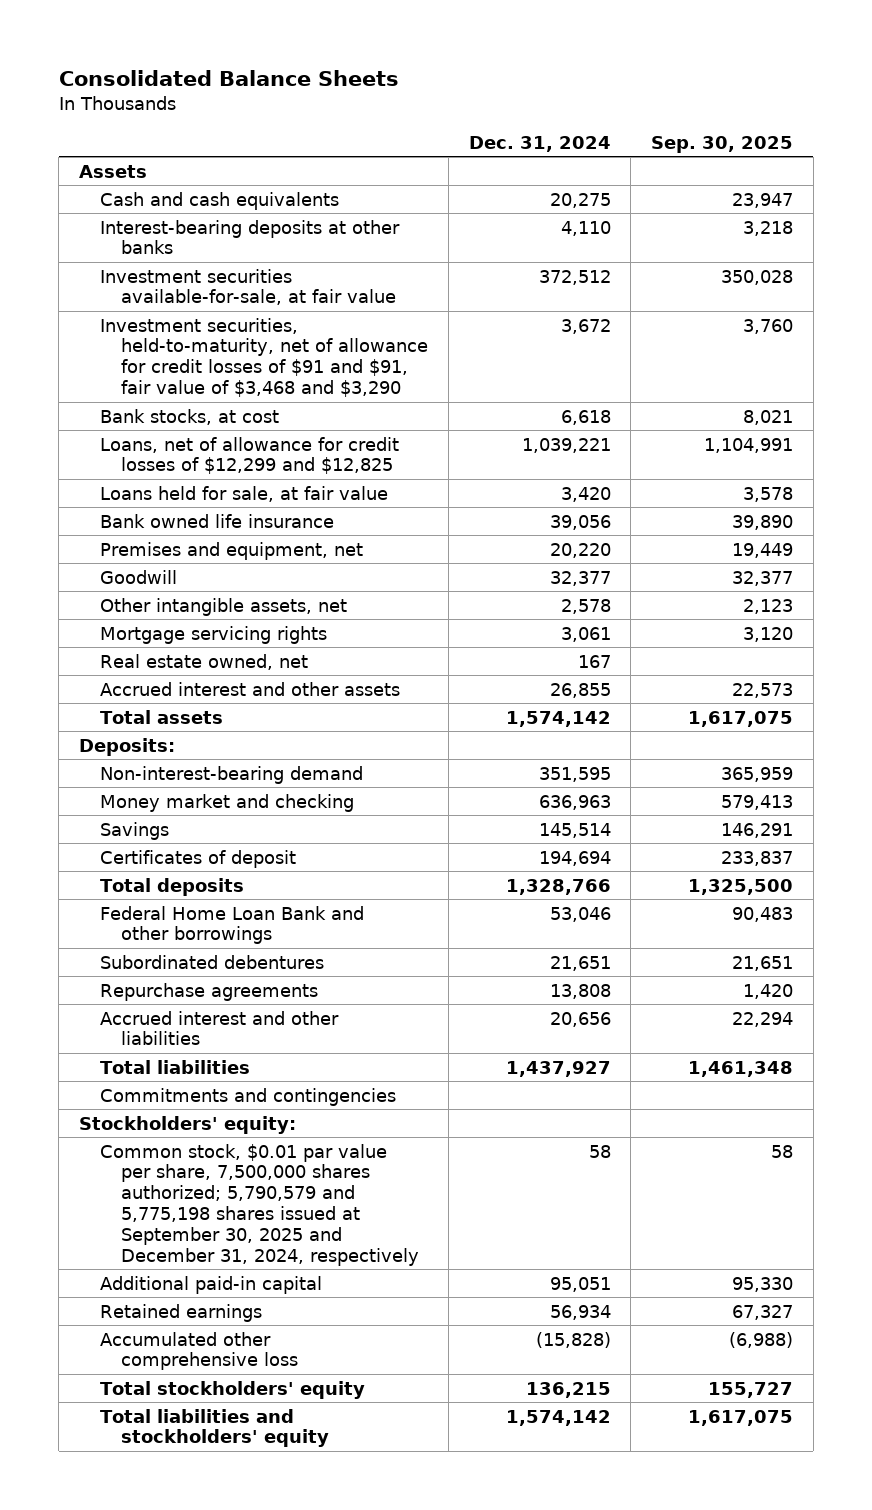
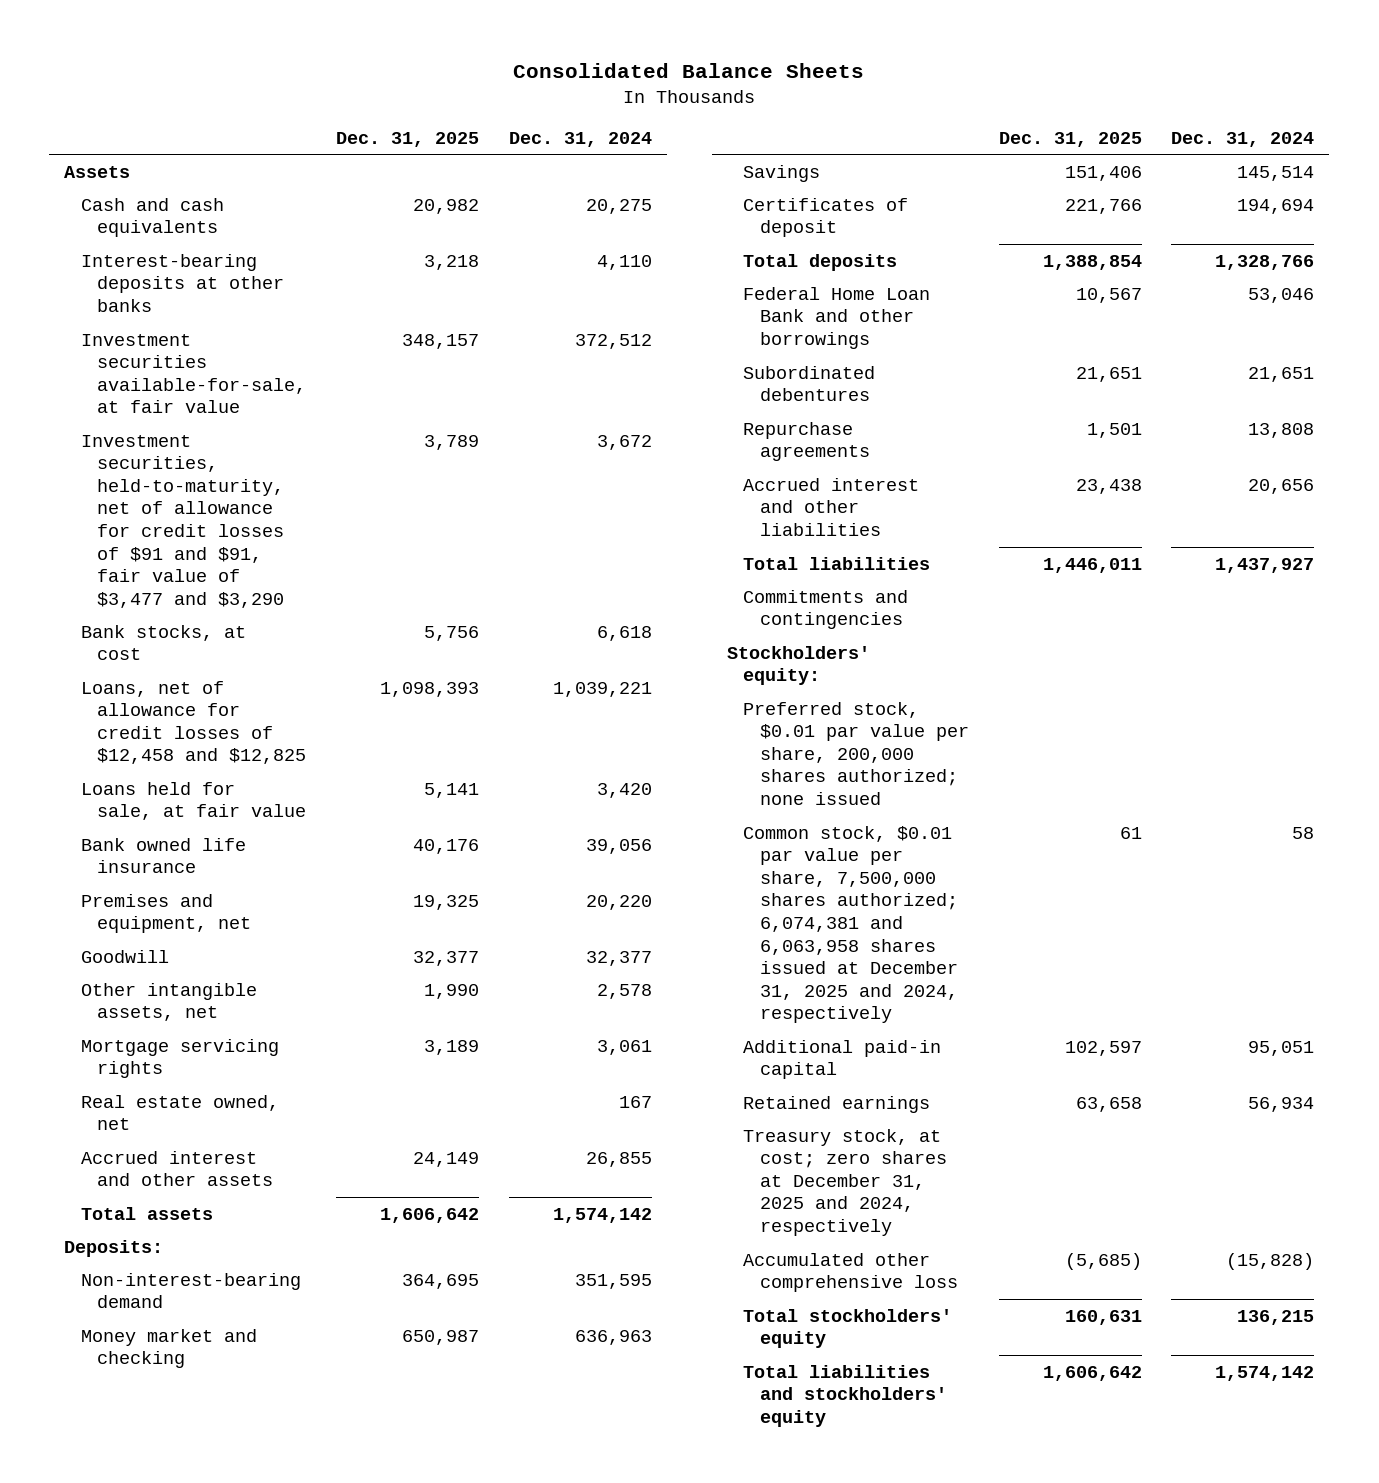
- | Dec. 31, 2024 | Sep. 30, 2025
+ | Dec. 31, 2025 | Dec. 31, 2024
- Investment securities, held-to-maturity, net of allowance for credit losses of $91 and $91, fair value of $3,468 and $3,290 | 3,672 | 3,760
+ Investment securities, held-to-maturity, net of allowance for credit losses of $91 and $91, fair value of $3,477 and $3,290 | 3,789 | 3,672
- Loans, net of allowance for credit losses of $12,299 and $12,825 | 1,039,221 | 1,104,991
+ Loans, net of allowance for credit losses of $12,458 and $12,825 | 1,098,393 | 1,039,221
- Common stock, $0.01 par value per share, 7,500,000 shares authorized; 5,790,579 and 5,775,198 shares issued at September 30, 2025 and December 31, 2024, respectively | 58 | 58
+ Preferred stock, $0.01 par value per share, 200,000 shares authorized; none issued
+ Common stock, $0.01 par value per share, 7,500,000 shares authorized; 6,074,381 and 6,063,958 shares issued at December 31, 2025 and 2024, respectively | 61 | 58
+ Treasury stock, at cost; zero shares at December 31, 2025 and 2024, respectively

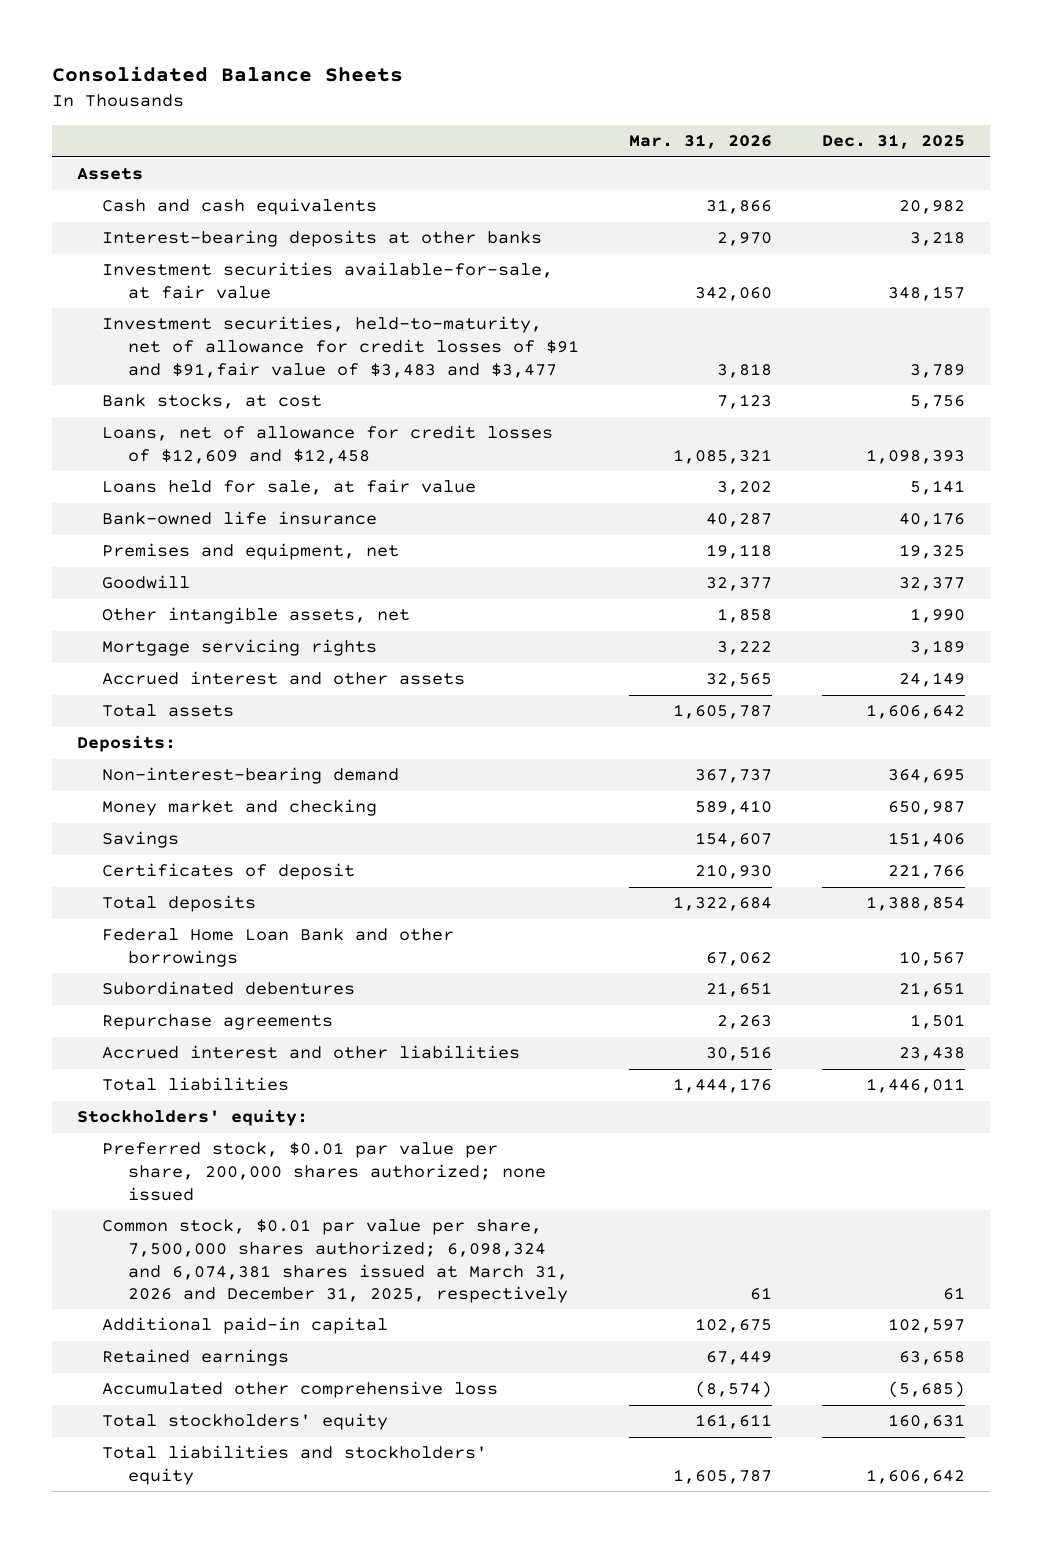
- | Dec. 31, 2025 | Dec. 31, 2024
+ | Mar. 31, 2026 | Dec. 31, 2025
- Investment securities, held-to-maturity, net of allowance for credit losses of $91 and $91, fair value of $3,477 and $3,290 | 3,789 | 3,672
+ Investment securities, held-to-maturity, net of allowance for credit losses of $91 and $91,fair value of $3,483 and $3,477 | 3,818 | 3,789
- Loans, net of allowance for credit losses of $12,458 and $12,825 | 1,098,393 | 1,039,221
+ Loans, net of allowance for credit losses of $12,609 and $12,458 | 1,085,321 | 1,098,393
- Bank owned life insurance | 40,176 | 39,056
+ Bank-owned life insurance | 40,287 | 40,176
- Real estate owned, net | | 167
- Commitments and contingencies
- Common stock, $0.01 par value per share, 7,500,000 shares authorized; 6,074,381 and 6,063,958 shares issued at December 31, 2025 and 2024, respectively | 61 | 58
+ Common stock, $0.01 par value per share, 7,500,000 shares authorized; 6,098,324 and 6,074,381 shares issued at March 31, 2026 and December 31, 2025, respectively | 61 | 61
- Treasury stock, at cost; zero shares at December 31, 2025 and 2024, respectively

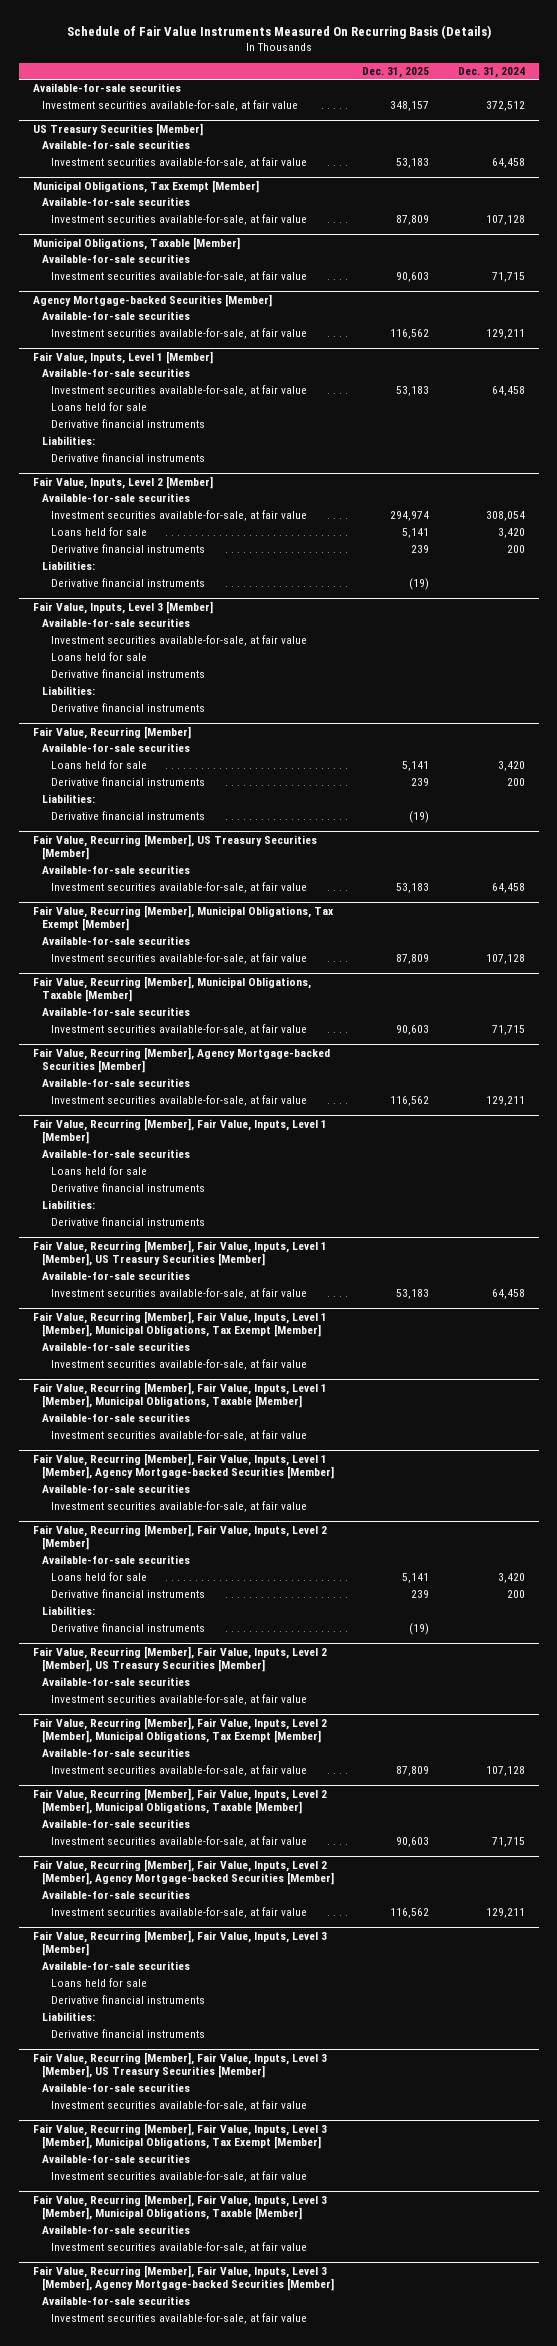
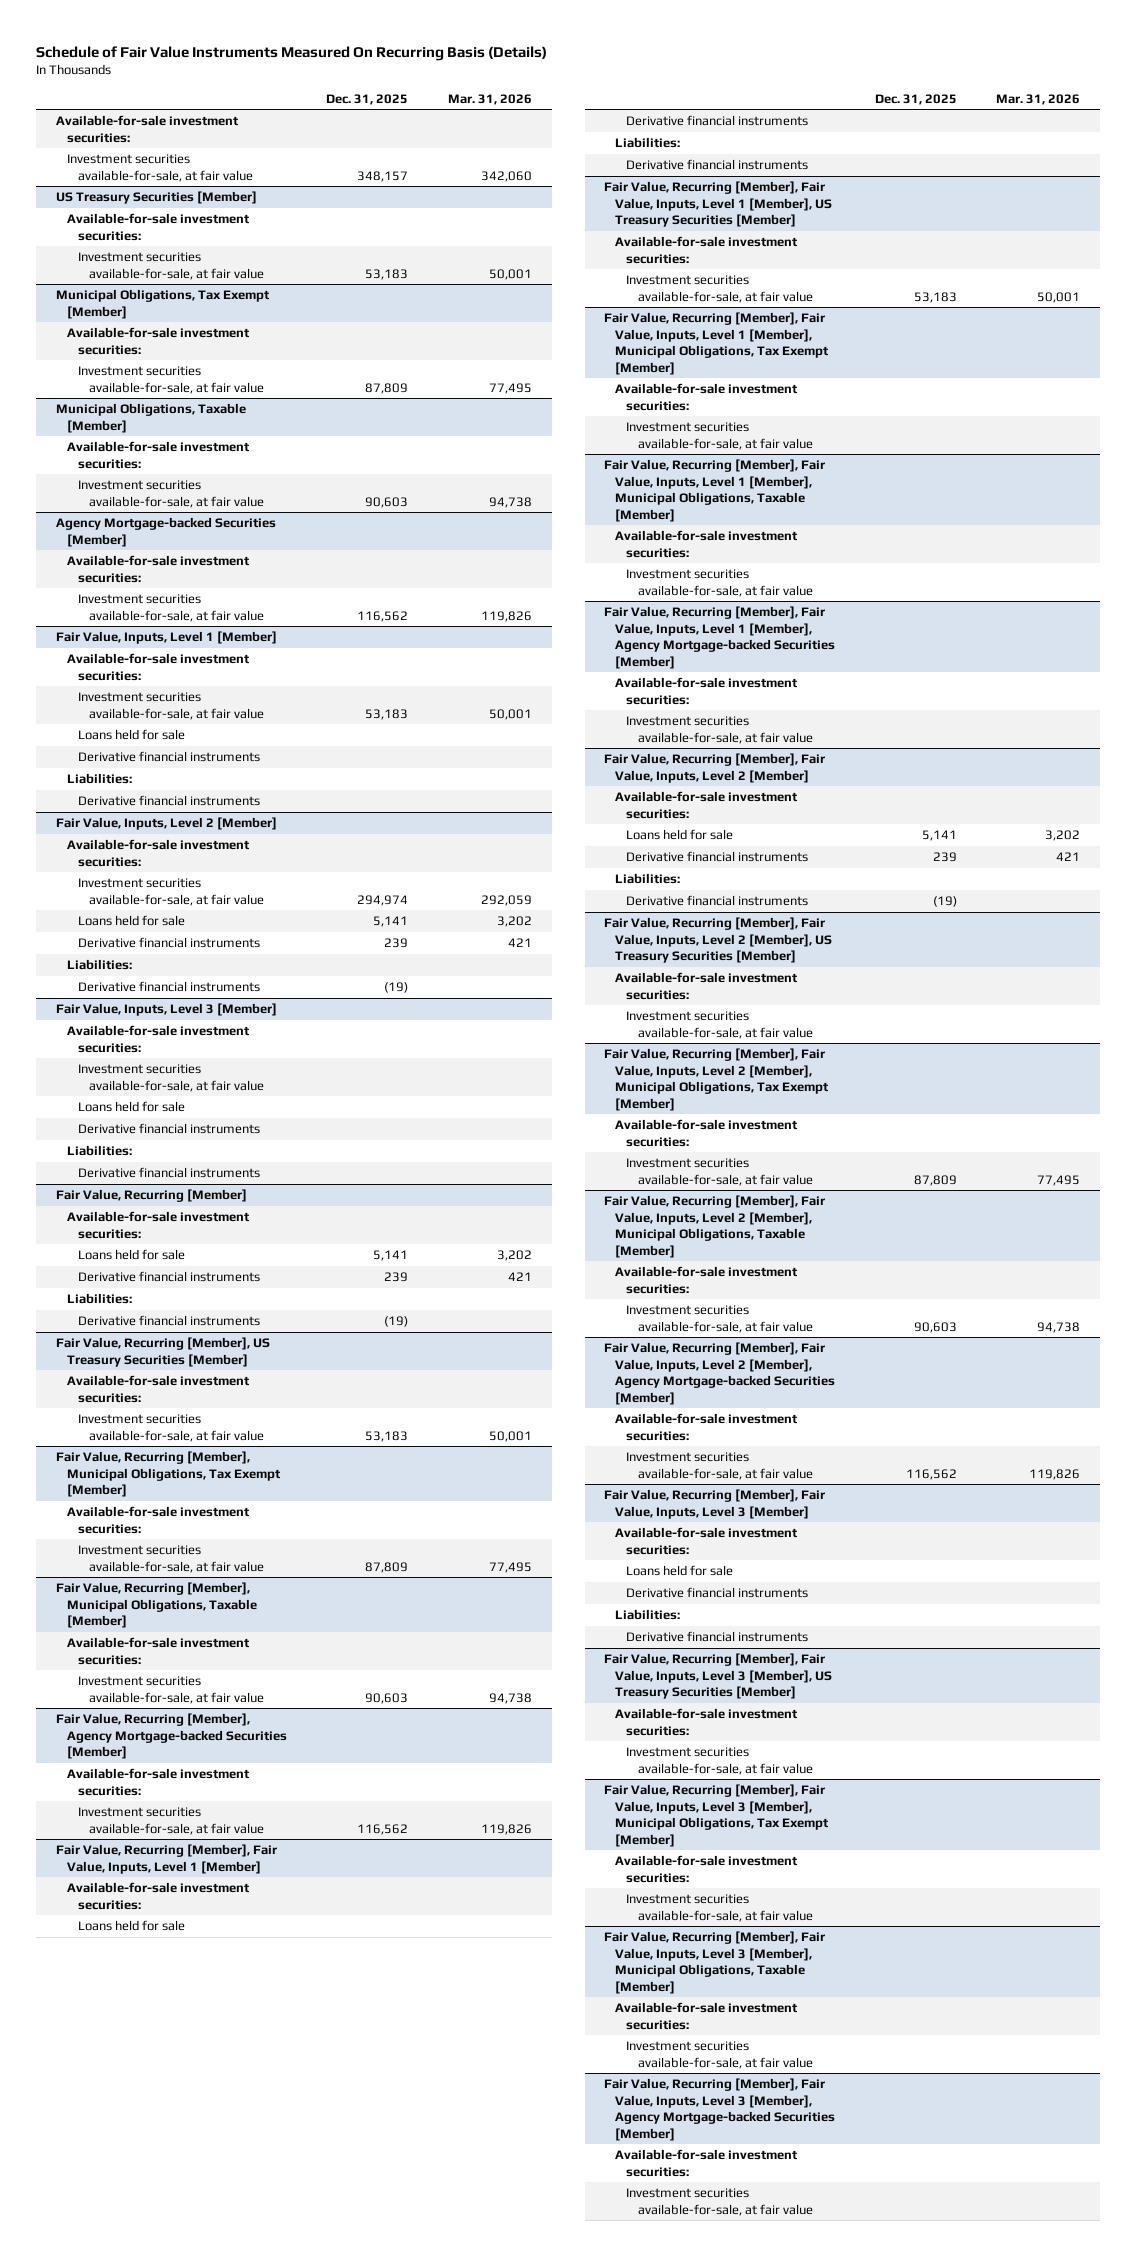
- | Dec. 31, 2025 | Dec. 31, 2024
+ | Dec. 31, 2025 | Mar. 31, 2026
- Available-for-sale securities
+ Available-for-sale investment securities:
@ US Treasury Securities [Member]
- Available-for-sale securities
+ Available-for-sale investment securities:
@ Municipal Obligations, Tax Exempt [Member]
- Available-for-sale securities
+ Available-for-sale investment securities:
@ Municipal Obligations, Taxable [Member]
- Available-for-sale securities
+ Available-for-sale investment securities:
@ Agency Mortgage-backed Securities [Member]
- Available-for-sale securities
+ Available-for-sale investment securities:
@ Fair Value, Inputs, Level 1 [Member]
- Available-for-sale securities
+ Available-for-sale investment securities:
@ Fair Value, Inputs, Level 2 [Member]
- Available-for-sale securities
+ Available-for-sale investment securities:
@ Fair Value, Inputs, Level 3 [Member]
- Available-for-sale securities
+ Available-for-sale investment securities:
@ Fair Value, Recurring [Member]
- Available-for-sale securities
+ Available-for-sale investment securities:
@ Fair Value, Recurring [Member], US Treasury Securities [Member]
- Available-for-sale securities
+ Available-for-sale investment securities:
@ Fair Value, Recurring [Member], Municipal Obligations, Tax Exempt [Member]
- Available-for-sale securities
+ Available-for-sale investment securities:
@ Fair Value, Recurring [Member], Municipal Obligations, Taxable [Member]
- Available-for-sale securities
+ Available-for-sale investment securities:
@ Fair Value, Recurring [Member], Agency Mortgage-backed Securities [Member]
- Available-for-sale securities
+ Available-for-sale investment securities:
@ Fair Value, Recurring [Member], Fair Value, Inputs, Level 1 [Member]
- Available-for-sale securities
+ Available-for-sale investment securities:
@ Fair Value, Recurring [Member], Fair Value, Inputs, Level 1 [Member], US Treasury Securities [Member]
- Available-for-sale securities
+ Available-for-sale investment securities:
@ Fair Value, Recurring [Member], Fair Value, Inputs, Level 1 [Member], Municipal Obligations, Tax Exempt [Member]
- Available-for-sale securities
+ Available-for-sale investment securities:
@ Fair Value, Recurring [Member], Fair Value, Inputs, Level 1 [Member], Municipal Obligations, Taxable [Member]
- Available-for-sale securities
+ Available-for-sale investment securities:
@ Fair Value, Recurring [Member], Fair Value, Inputs, Level 1 [Member], Agency Mortgage-backed Securities [Member]
- Available-for-sale securities
+ Available-for-sale investment securities:
@ Fair Value, Recurring [Member], Fair Value, Inputs, Level 2 [Member]
- Available-for-sale securities
+ Available-for-sale investment securities:
@ Fair Value, Recurring [Member], Fair Value, Inputs, Level 2 [Member], US Treasury Securities [Member]
- Available-for-sale securities
+ Available-for-sale investment securities:
@ Fair Value, Recurring [Member], Fair Value, Inputs, Level 2 [Member], Municipal Obligations, Tax Exempt [Member]
- Available-for-sale securities
+ Available-for-sale investment securities:
@ Fair Value, Recurring [Member], Fair Value, Inputs, Level 2 [Member], Municipal Obligations, Taxable [Member]
- Available-for-sale securities
+ Available-for-sale investment securities:
@ Fair Value, Recurring [Member], Fair Value, Inputs, Level 2 [Member], Agency Mortgage-backed Securities [Member]
- Available-for-sale securities
+ Available-for-sale investment securities:
@ Fair Value, Recurring [Member], Fair Value, Inputs, Level 3 [Member]
- Available-for-sale securities
+ Available-for-sale investment securities:
@ Fair Value, Recurring [Member], Fair Value, Inputs, Level 3 [Member], US Treasury Securities [Member]
- Available-for-sale securities
+ Available-for-sale investment securities:
@ Fair Value, Recurring [Member], Fair Value, Inputs, Level 3 [Member], Municipal Obligations, Tax Exempt [Member]
- Available-for-sale securities
+ Available-for-sale investment securities:
@ Fair Value, Recurring [Member], Fair Value, Inputs, Level 3 [Member], Municipal Obligations, Taxable [Member]
- Available-for-sale securities
+ Available-for-sale investment securities:
@ Fair Value, Recurring [Member], Fair Value, Inputs, Level 3 [Member], Agency Mortgage-backed Securities [Member]
- Available-for-sale securities
+ Available-for-sale investment securities:

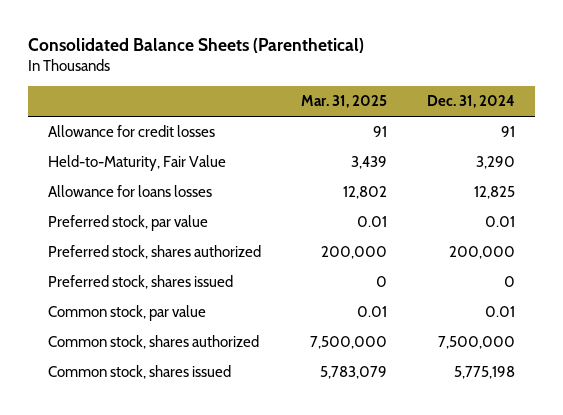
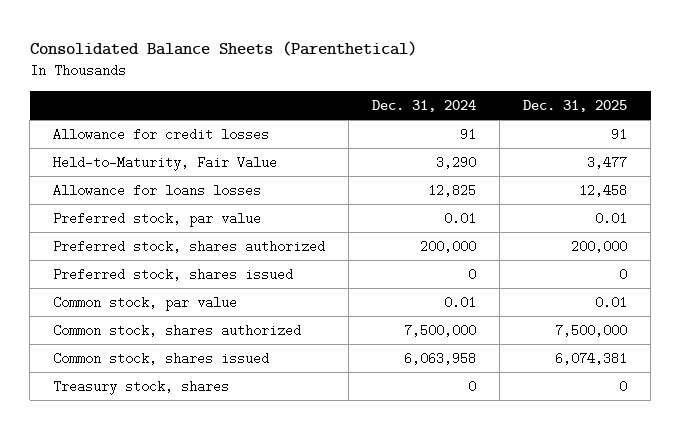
- | Mar. 31, 2025 | Dec. 31, 2024
+ | Dec. 31, 2024 | Dec. 31, 2025
- Common stock, shares issued | 5,783,079 | 5,775,198
+ Common stock, shares issued | 6,063,958 | 6,074,381
+ Treasury stock, shares | 0 | 0

